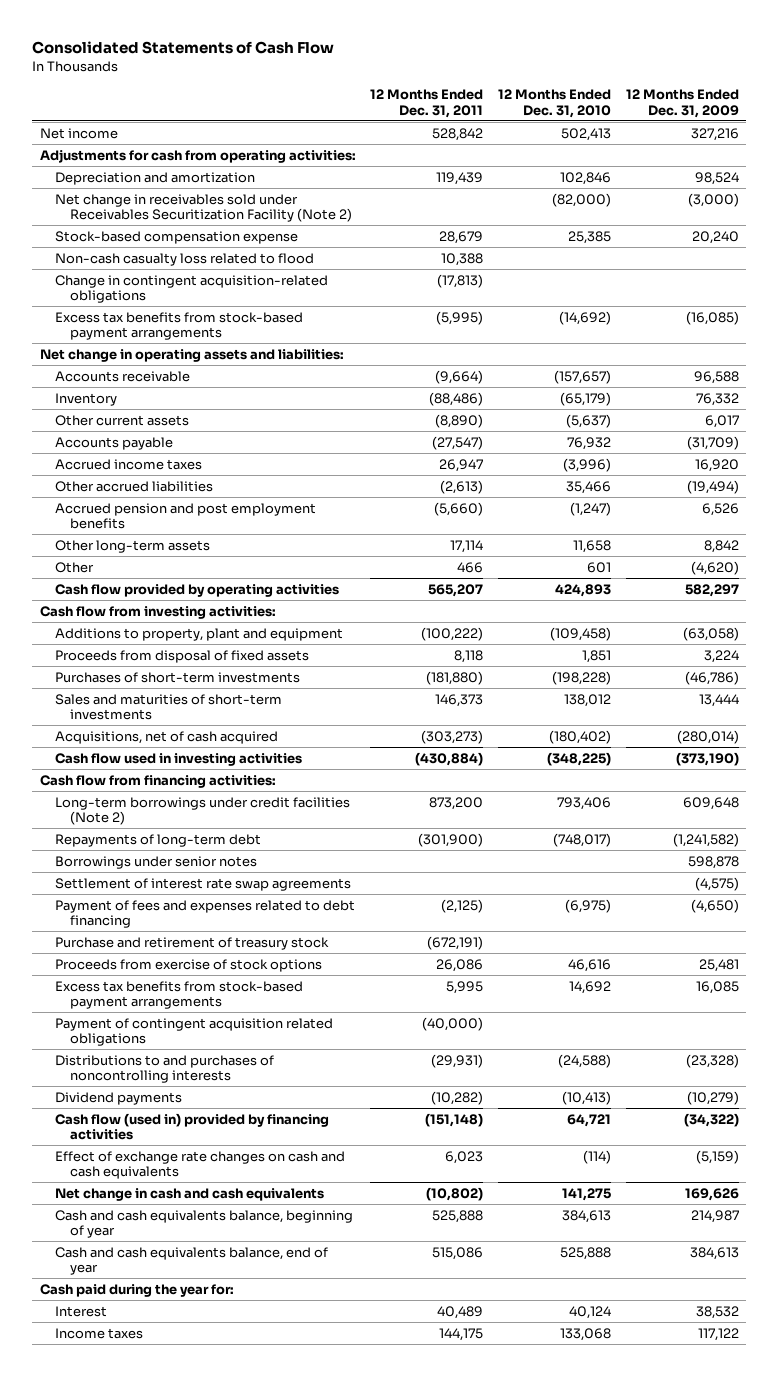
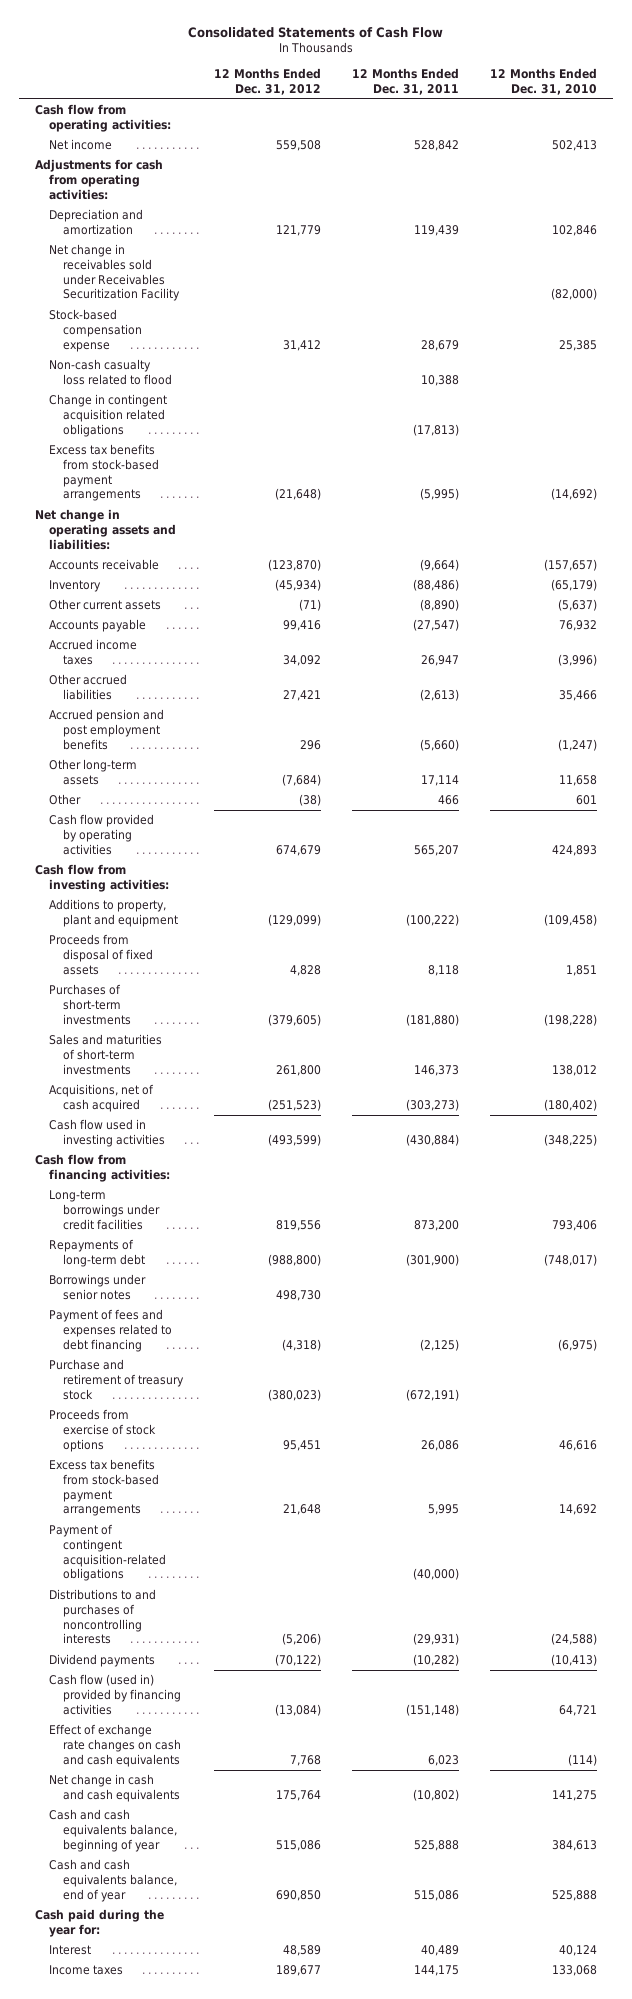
- | 12 Months Ended Dec. 31, 2011 | 12 Months Ended Dec. 31, 2010 | 12 Months Ended Dec. 31, 2009
+ | 12 Months Ended Dec. 31, 2012 | 12 Months Ended Dec. 31, 2011 | 12 Months Ended Dec. 31, 2010
+ Cash flow from operating activities:
- Net change in receivables sold under Receivables Securitization Facility (Note 2) | | (82,000) | (3,000)
+ Net change in receivables sold under Receivables Securitization Facility | | | (82,000)
- Change in contingent acquisition-related obligations | (17,813) | |
+ Change in contingent acquisition related obligations | | (17,813) |
- Long-term borrowings under credit facilities (Note 2) | 873,200 | 793,406 | 609,648
+ Long-term borrowings under credit facilities | 819,556 | 873,200 | 793,406
- Settlement of interest rate swap agreements | | | (4,575)
- Payment of contingent acquisition related obligations | (40,000) | |
+ Payment of contingent acquisition-related obligations | | (40,000) |

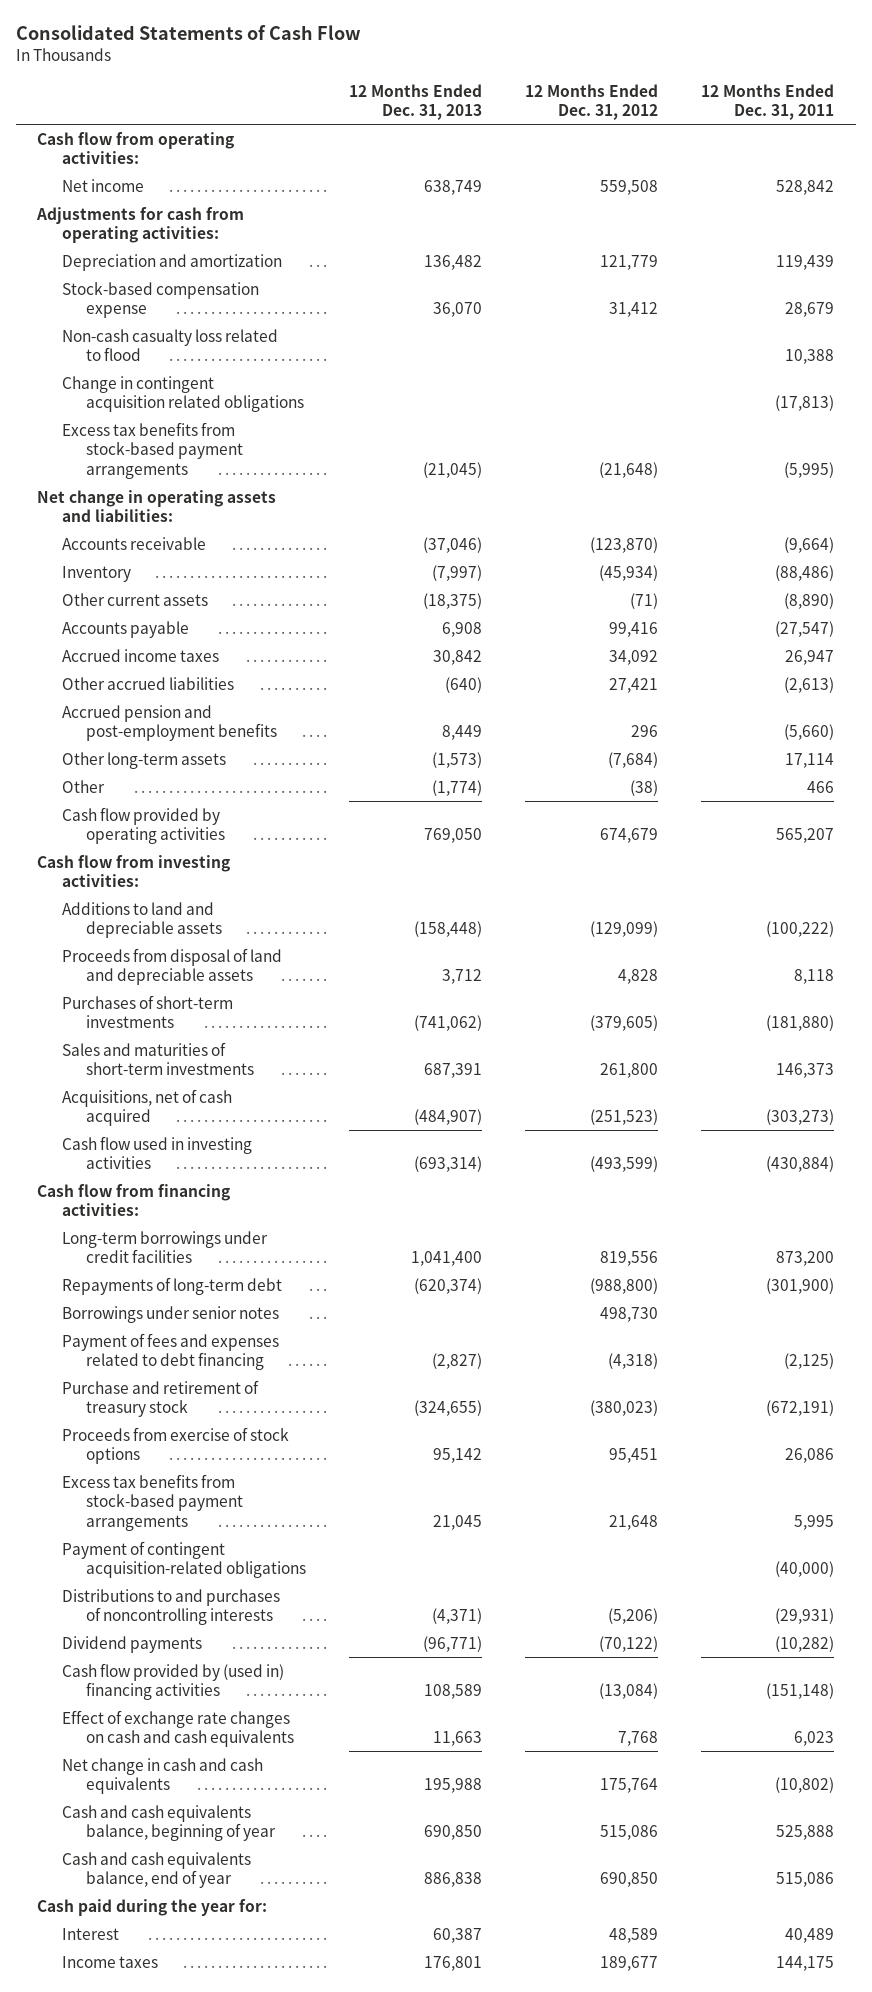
- | 12 Months Ended Dec. 31, 2012 | 12 Months Ended Dec. 31, 2011 | 12 Months Ended Dec. 31, 2010
+ | 12 Months Ended Dec. 31, 2013 | 12 Months Ended Dec. 31, 2012 | 12 Months Ended Dec. 31, 2011
- Net change in receivables sold under Receivables Securitization Facility | | | (82,000)
- Accrued pension and post employment benefits | 296 | (5,660) | (1,247)
+ Accrued pension and post-employment benefits | 8,449 | 296 | (5,660)
- Additions to property, plant and equipment | (129,099) | (100,222) | (109,458)
- Proceeds from disposal of fixed assets | 4,828 | 8,118 | 1,851
+ Additions to land and depreciable assets | (158,448) | (129,099) | (100,222)
+ Proceeds from disposal of land and depreciable assets | 3,712 | 4,828 | 8,118
- Cash flow (used in) provided by financing activities | (13,084) | (151,148) | 64,721
+ Cash flow provided by (used in) financing activities | 108,589 | (13,084) | (151,148)

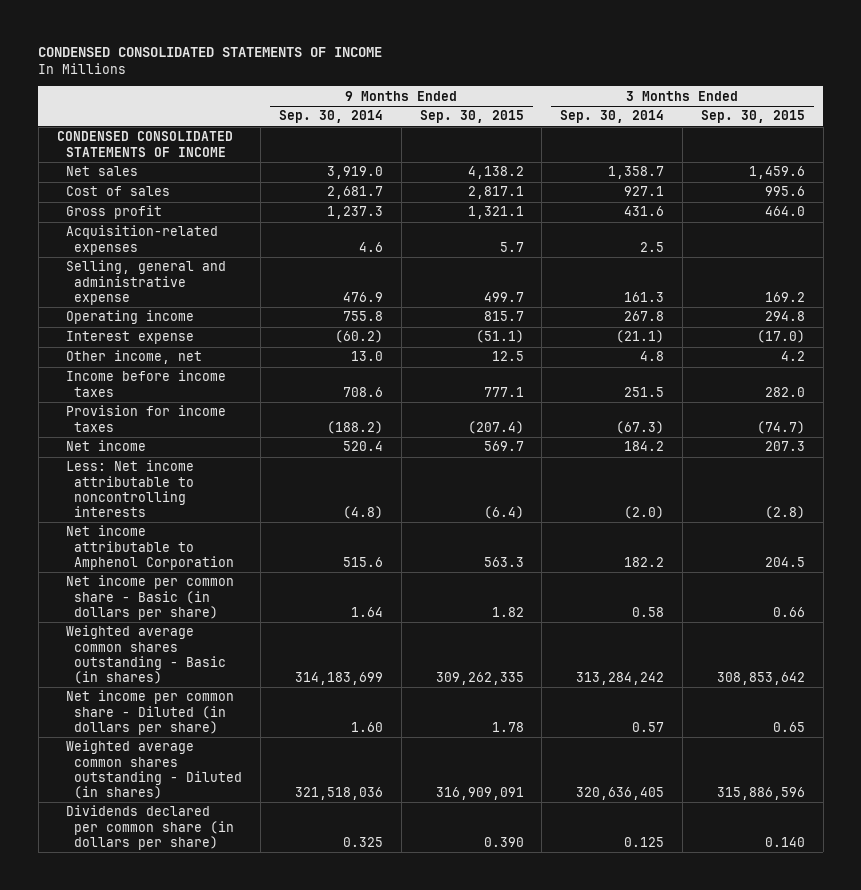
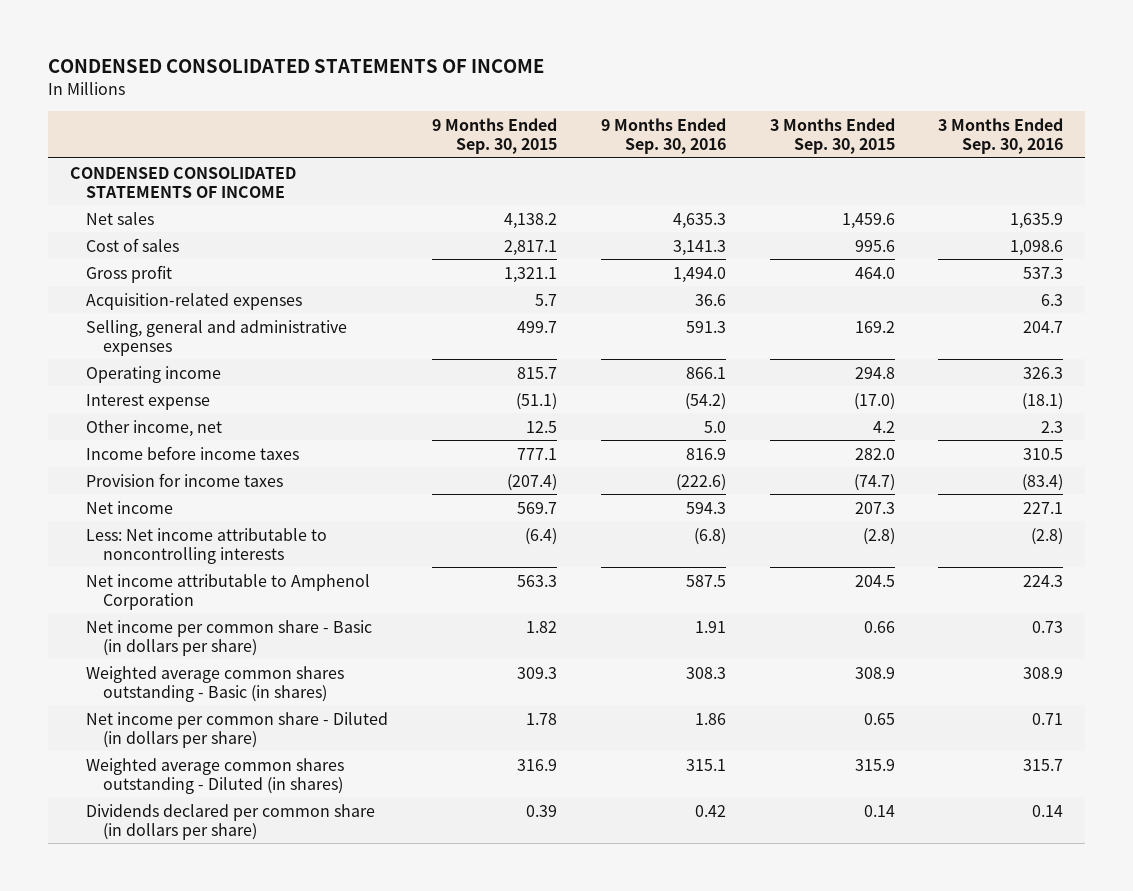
- | 9 Months Ended Sep. 30, 2014 | 9 Months Ended Sep. 30, 2015 | 3 Months Ended Sep. 30, 2014 | 3 Months Ended Sep. 30, 2015
+ | 9 Months Ended Sep. 30, 2015 | 9 Months Ended Sep. 30, 2016 | 3 Months Ended Sep. 30, 2015 | 3 Months Ended Sep. 30, 2016
- Selling, general and administrative expense | 476.9 | 499.7 | 161.3 | 169.2
+ Selling, general and administrative expenses | 499.7 | 591.3 | 169.2 | 204.7
- Weighted average common shares outstanding - Basic (in shares) | 314,183,699 | 309,262,335 | 313,284,242 | 308,853,642
+ Weighted average common shares outstanding - Basic (in shares) | 309.3 | 308.3 | 308.9 | 308.9
- Weighted average common shares outstanding - Diluted (in shares) | 321,518,036 | 316,909,091 | 320,636,405 | 315,886,596
- Dividends declared per common share (in dollars per share) | 0.325 | 0.390 | 0.125 | 0.140
+ Weighted average common shares outstanding - Diluted (in shares) | 316.9 | 315.1 | 315.9 | 315.7
+ Dividends declared per common share (in dollars per share) | 0.39 | 0.42 | 0.14 | 0.14

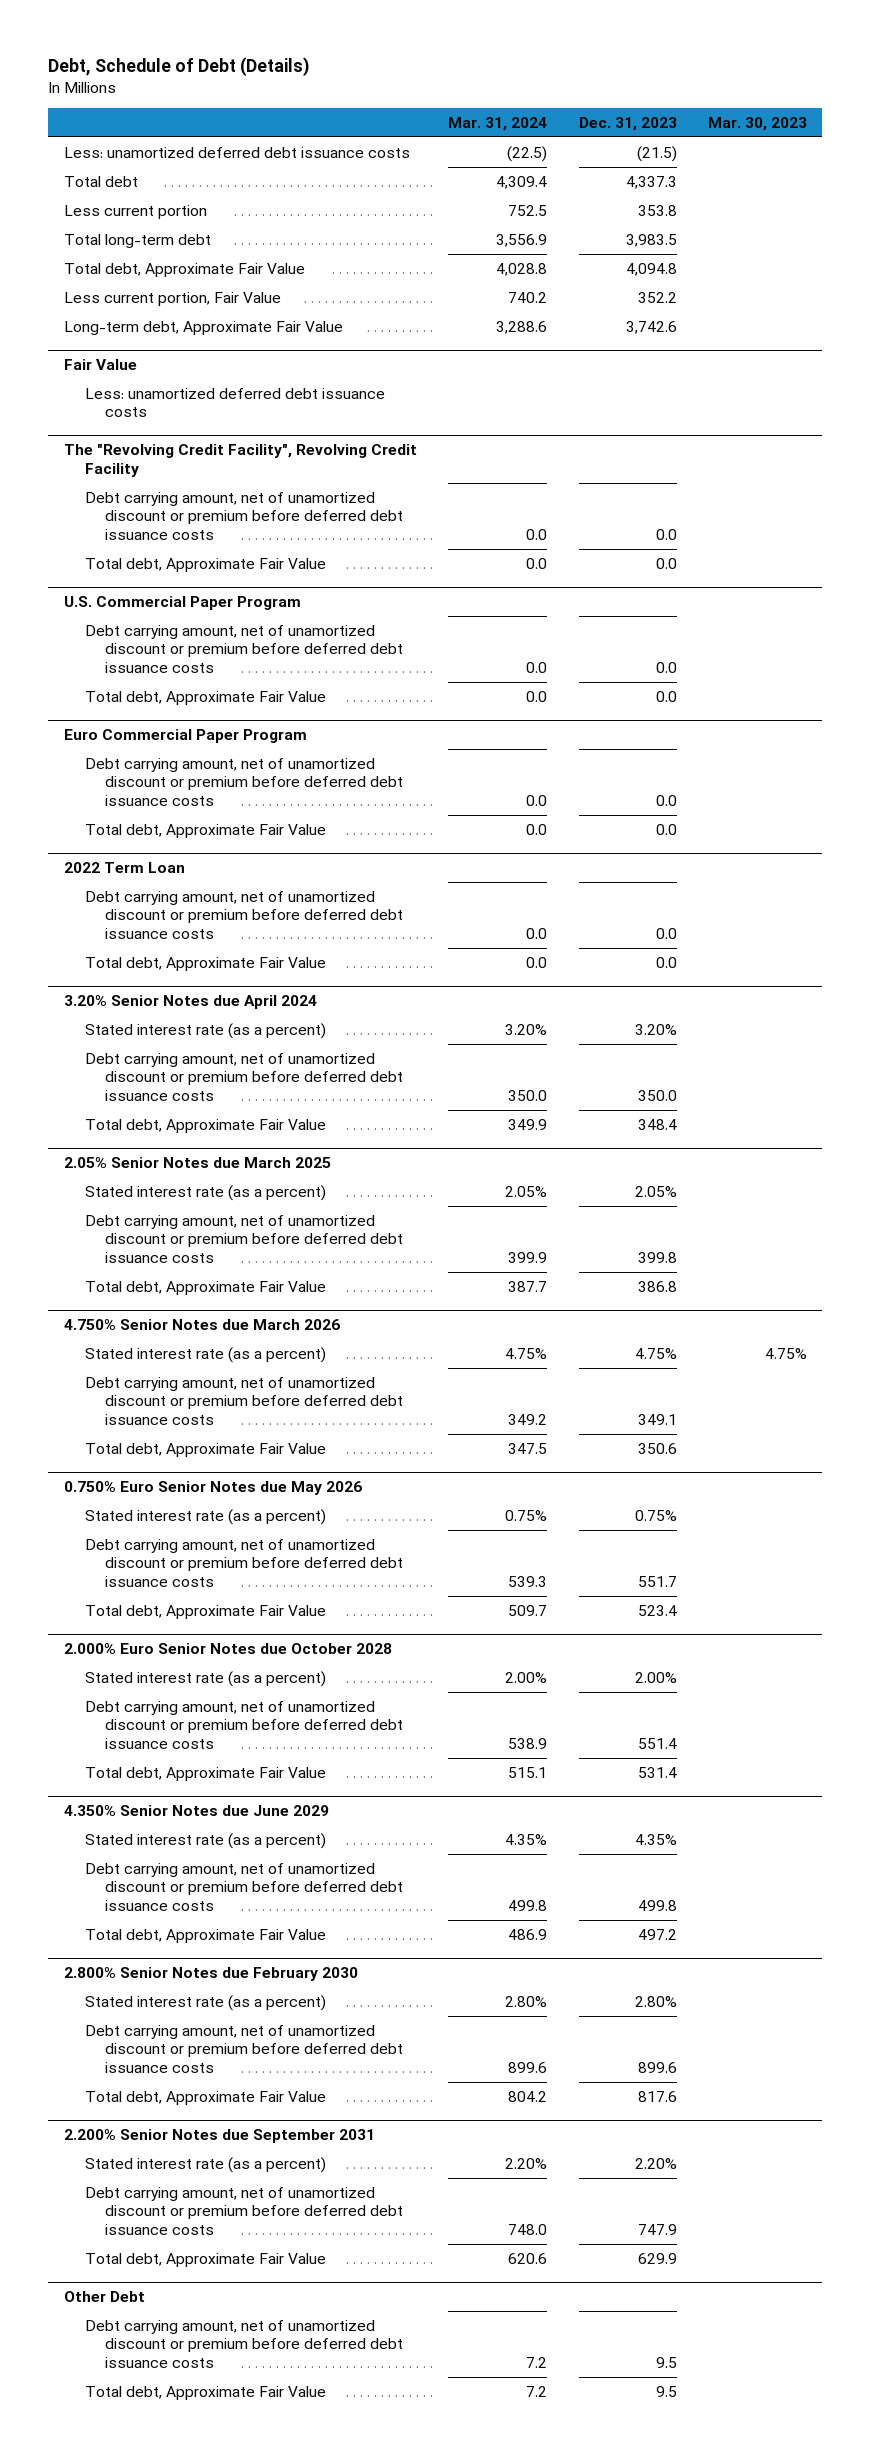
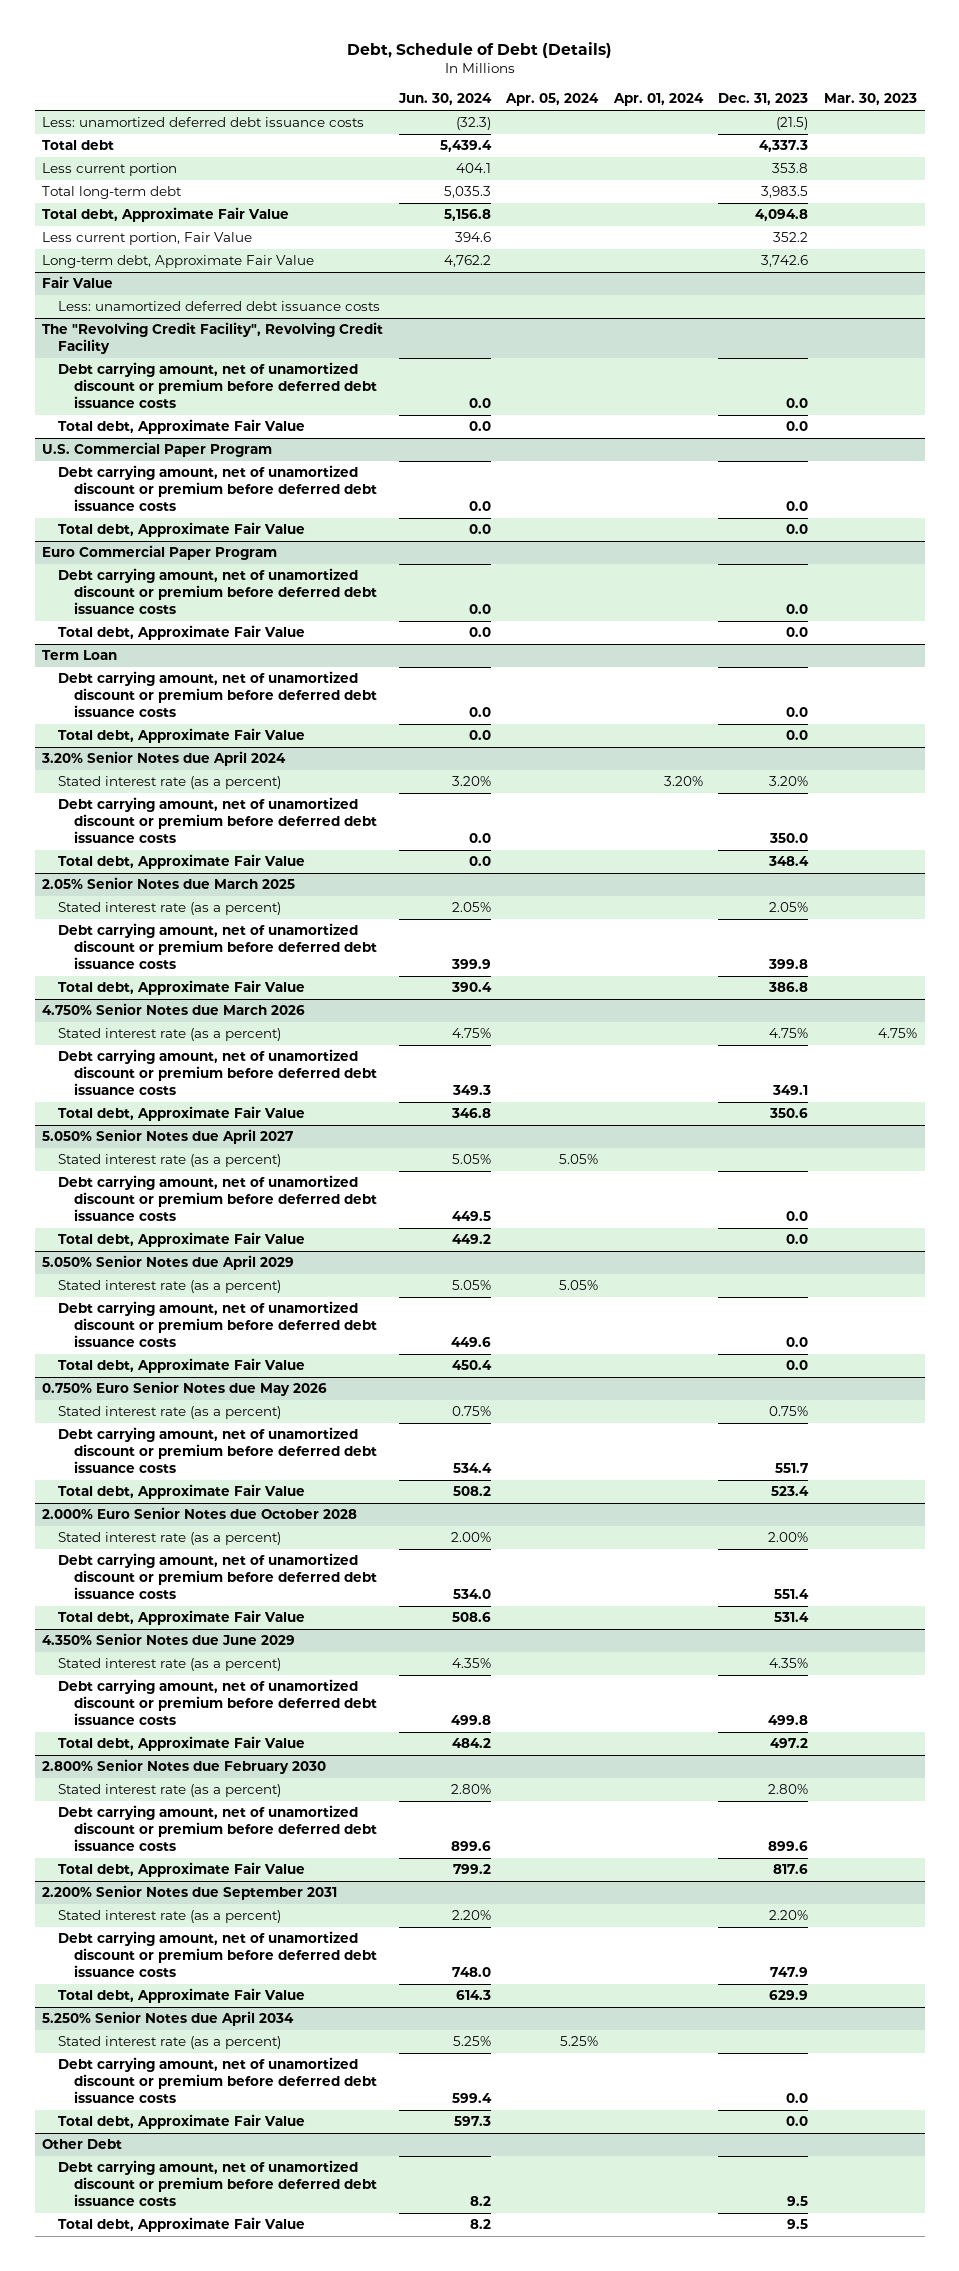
- | Mar. 31, 2024 | Dec. 31, 2023 | Mar. 30, 2023
+ | Jun. 30, 2024 | Apr. 05, 2024 | Apr. 01, 2024 | Dec. 31, 2023 | Mar. 30, 2023
- 2022 Term Loan
+ Term Loan
+ 5.050% Senior Notes due April 2027
+ Stated interest rate (as a percent) | 5.05% | 5.05% | | |
+ Debt carrying amount, net of unamortized discount or premium before deferred debt issuance costs | 449.5 | | | 0.0 |
+ Total debt, Approximate Fair Value | 449.2 | | | 0.0 |
+ 5.050% Senior Notes due April 2029
+ Stated interest rate (as a percent) | 5.05% | 5.05% | | |
+ Debt carrying amount, net of unamortized discount or premium before deferred debt issuance costs | 449.6 | | | 0.0 |
+ Total debt, Approximate Fair Value | 450.4 | | | 0.0 |
+ 5.250% Senior Notes due April 2034
+ Stated interest rate (as a percent) | 5.25% | 5.25% | | |
+ Debt carrying amount, net of unamortized discount or premium before deferred debt issuance costs | 599.4 | | | 0.0 |
+ Total debt, Approximate Fair Value | 597.3 | | | 0.0 |

